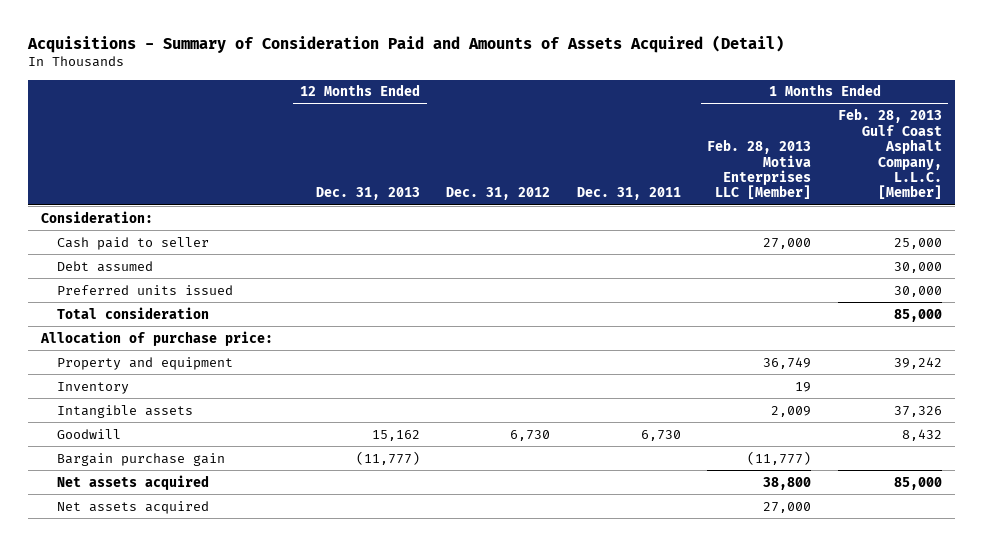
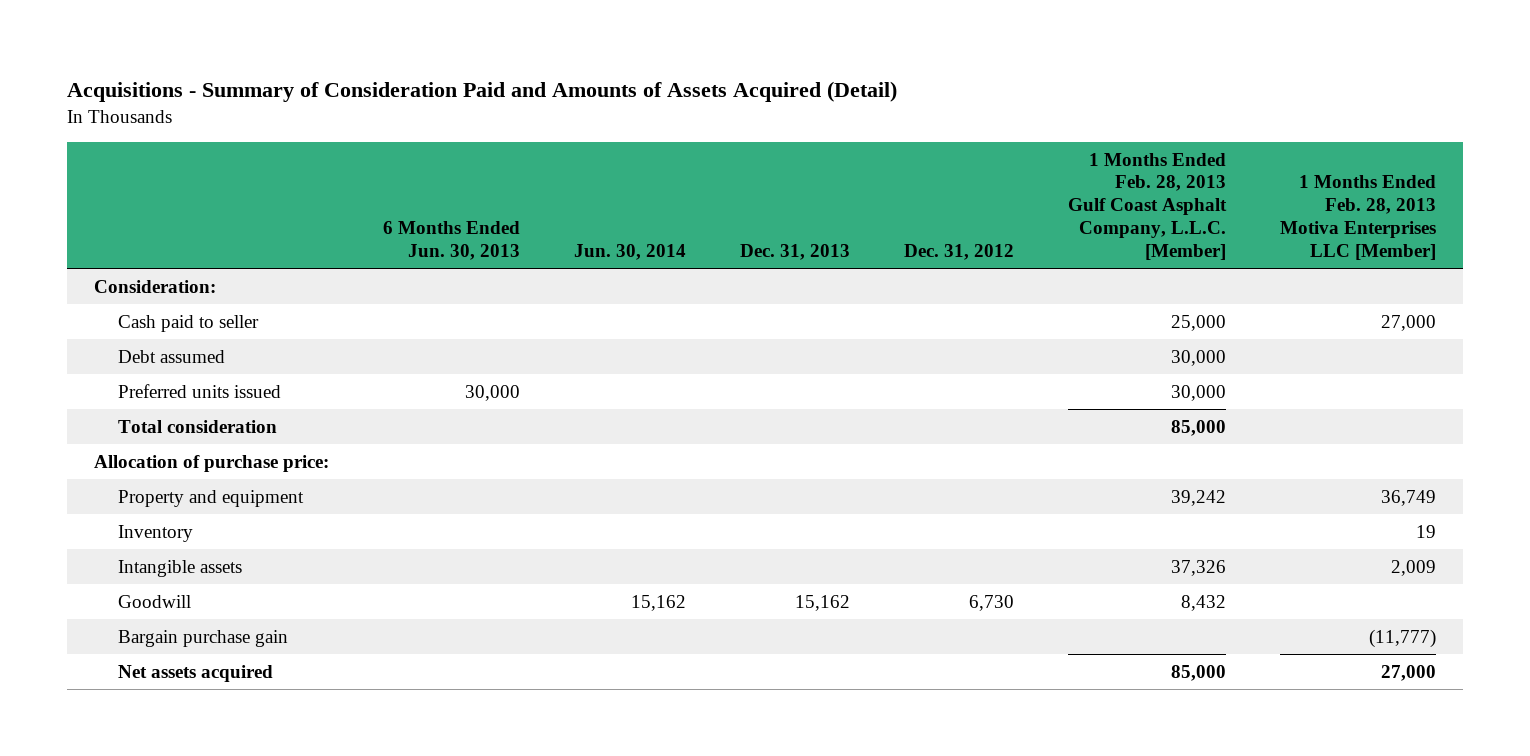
- | 12 Months Ended Dec. 31, 2013 | Dec. 31, 2012 | Dec. 31, 2011 | 1 Months Ended Feb. 28, 2013 Motiva Enterprises LLC [Member] | 1 Months Ended Feb. 28, 2013 Gulf Coast Asphalt Company, L.L.C. [Member]
+ | 6 Months Ended Jun. 30, 2013 | Jun. 30, 2014 | Dec. 31, 2013 | Dec. 31, 2012 | 1 Months Ended Feb. 28, 2013 Gulf Coast Asphalt Company, L.L.C. [Member] | 1 Months Ended Feb. 28, 2013 Motiva Enterprises LLC [Member]
- Net assets acquired | | | | 38,800 | 85,000
- Net assets acquired | | | | 27,000 |
+ Net assets acquired | | | | | 85,000 | 27,000

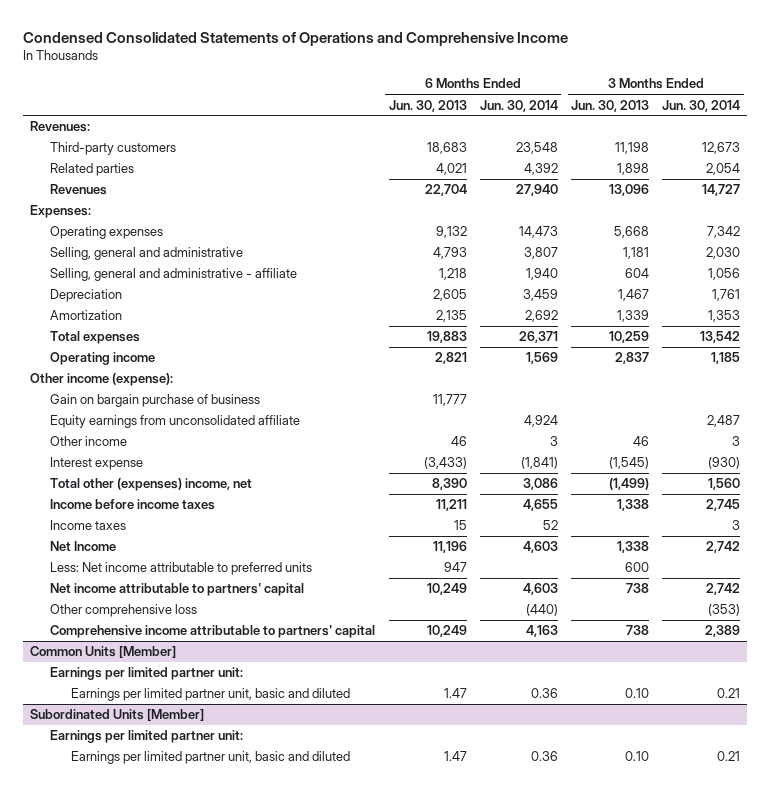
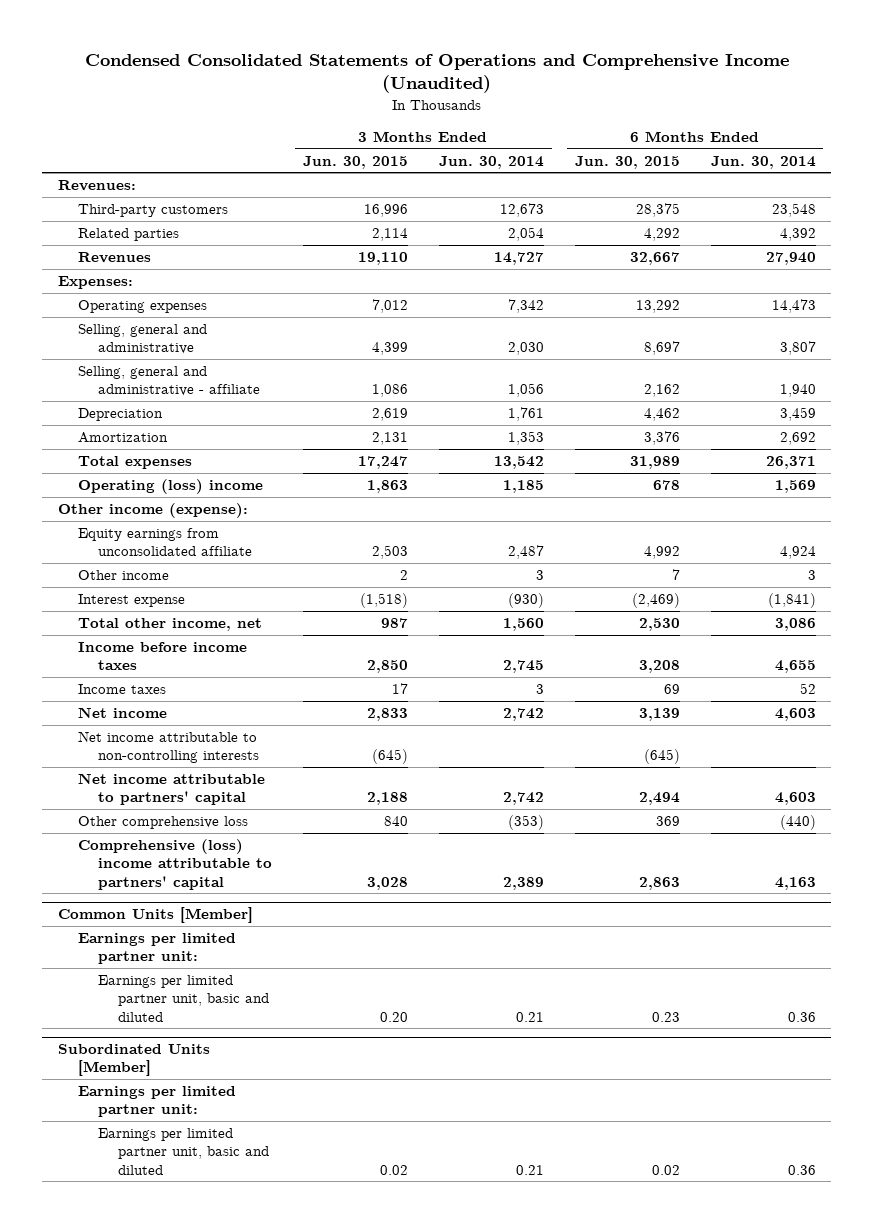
- Condensed Consolidated Statements of Operations and Comprehensive Income
+ Condensed Consolidated Statements of Operations and Comprehensive Income (Unaudited)
- | 6 Months Ended Jun. 30, 2013 | 6 Months Ended Jun. 30, 2014 | 3 Months Ended Jun. 30, 2013 | 3 Months Ended Jun. 30, 2014
+ | 3 Months Ended Jun. 30, 2015 | 3 Months Ended Jun. 30, 2014 | 6 Months Ended Jun. 30, 2015 | 6 Months Ended Jun. 30, 2014
- Operating income | 2,821 | 1,569 | 2,837 | 1,185
+ Operating (loss) income | 1,863 | 1,185 | 678 | 1,569
- Gain on bargain purchase of business | 11,777 | | |
- Total other (expenses) income, net | 8,390 | 3,086 | (1,499) | 1,560
+ Total other income, net | 987 | 1,560 | 2,530 | 3,086
- Net Income | 11,196 | 4,603 | 1,338 | 2,742
- Less: Net income attributable to preferred units | 947 | | 600 |
+ Net income | 2,833 | 2,742 | 3,139 | 4,603
+ Net income attributable to non-controlling interests | (645) | | (645) |
- Comprehensive income attributable to partners' capital | 10,249 | 4,163 | 738 | 2,389
+ Comprehensive (loss) income attributable to partners' capital | 3,028 | 2,389 | 2,863 | 4,163

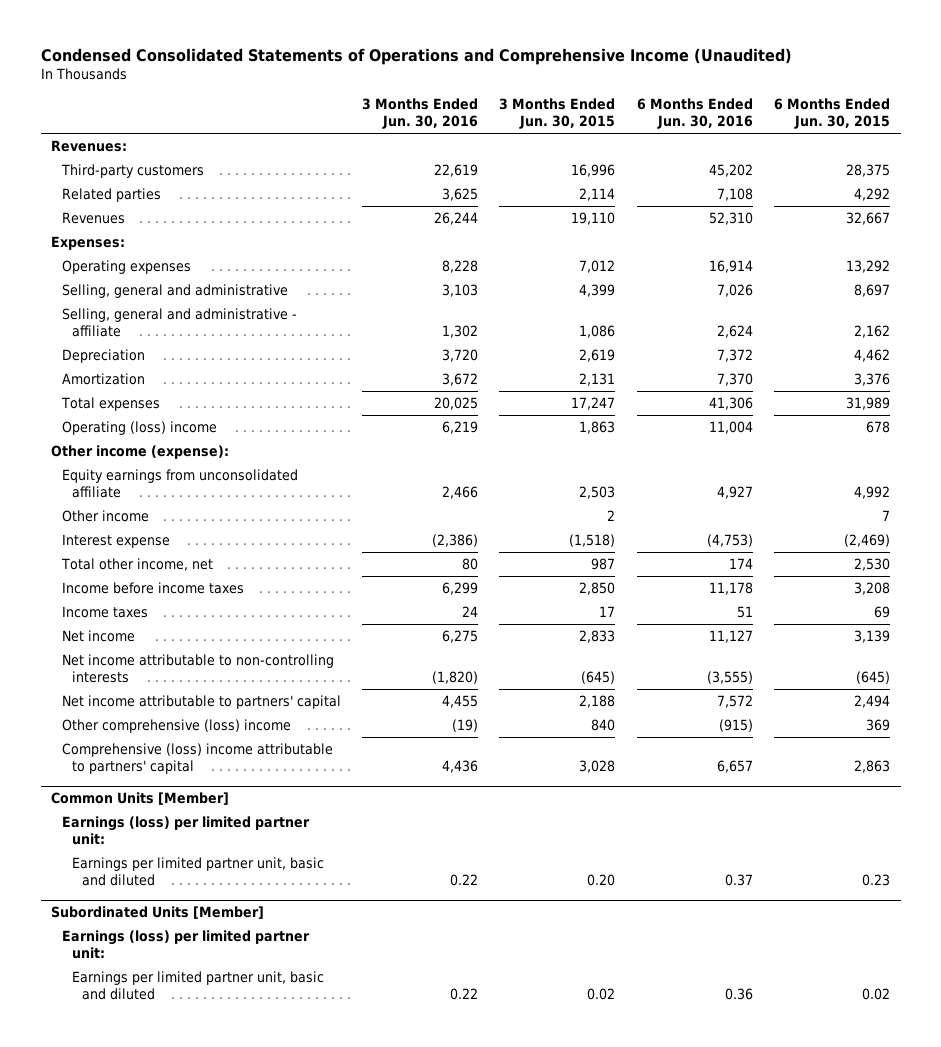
- | 3 Months Ended Jun. 30, 2015 | 3 Months Ended Jun. 30, 2014 | 6 Months Ended Jun. 30, 2015 | 6 Months Ended Jun. 30, 2014
+ | 3 Months Ended Jun. 30, 2016 | 3 Months Ended Jun. 30, 2015 | 6 Months Ended Jun. 30, 2016 | 6 Months Ended Jun. 30, 2015
- Other comprehensive loss | 840 | (353) | 369 | (440)
+ Other comprehensive (loss) income | (19) | 840 | (915) | 369
@ Common Units [Member]
- Earnings per limited partner unit:
+ Earnings (loss) per limited partner unit:
@ Subordinated Units [Member]
- Earnings per limited partner unit:
+ Earnings (loss) per limited partner unit:

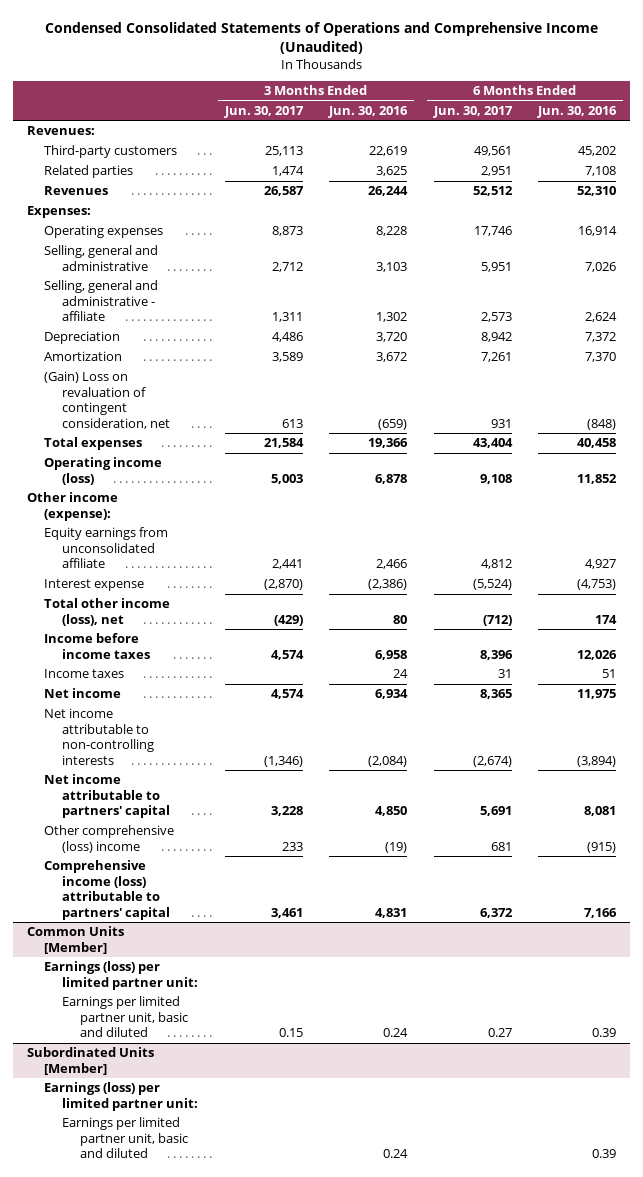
- | 3 Months Ended Jun. 30, 2016 | 3 Months Ended Jun. 30, 2015 | 6 Months Ended Jun. 30, 2016 | 6 Months Ended Jun. 30, 2015
+ | 3 Months Ended Jun. 30, 2017 | 3 Months Ended Jun. 30, 2016 | 6 Months Ended Jun. 30, 2017 | 6 Months Ended Jun. 30, 2016
- Total expenses | 20,025 | 17,247 | 41,306 | 31,989
- Operating (loss) income | 6,219 | 1,863 | 11,004 | 678
+ (Gain) Loss on revaluation of contingent consideration, net | 613 | (659) | 931 | (848)
+ Total expenses | 21,584 | 19,366 | 43,404 | 40,458
+ Operating income (loss) | 5,003 | 6,878 | 9,108 | 11,852
- Other income | | 2 | | 7
- Total other income, net | 80 | 987 | 174 | 2,530
- Income before income taxes | 6,299 | 2,850 | 11,178 | 3,208
+ Total other income (loss), net | (429) | 80 | (712) | 174
+ Income before income taxes | 4,574 | 6,958 | 8,396 | 12,026
- Net income | 6,275 | 2,833 | 11,127 | 3,139
- Net income attributable to non-controlling interests | (1,820) | (645) | (3,555) | (645)
- Net income attributable to partners' capital | 4,455 | 2,188 | 7,572 | 2,494
+ Net income | 4,574 | 6,934 | 8,365 | 11,975
+ Net income attributable to non-controlling interests | (1,346) | (2,084) | (2,674) | (3,894)
+ Net income attributable to partners' capital | 3,228 | 4,850 | 5,691 | 8,081
- Comprehensive (loss) income attributable to partners' capital | 4,436 | 3,028 | 6,657 | 2,863
+ Comprehensive income (loss) attributable to partners' capital | 3,461 | 4,831 | 6,372 | 7,166
@ Common Units [Member]
- Earnings per limited partner unit, basic and diluted | 0.22 | 0.20 | 0.37 | 0.23
+ Earnings per limited partner unit, basic and diluted | 0.15 | 0.24 | 0.27 | 0.39
@ Subordinated Units [Member]
- Earnings per limited partner unit, basic and diluted | 0.22 | 0.02 | 0.36 | 0.02
+ Earnings per limited partner unit, basic and diluted | | 0.24 | | 0.39

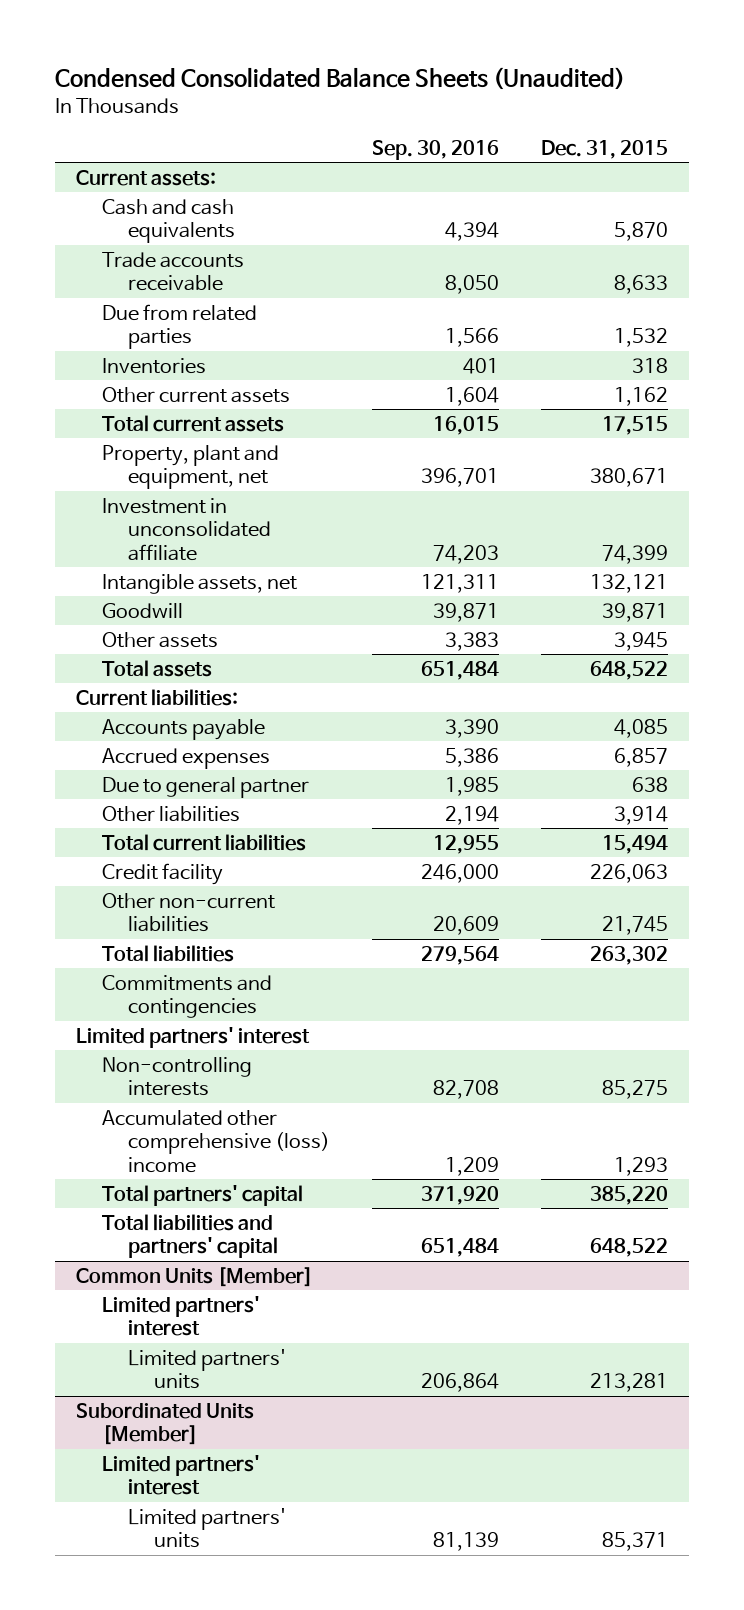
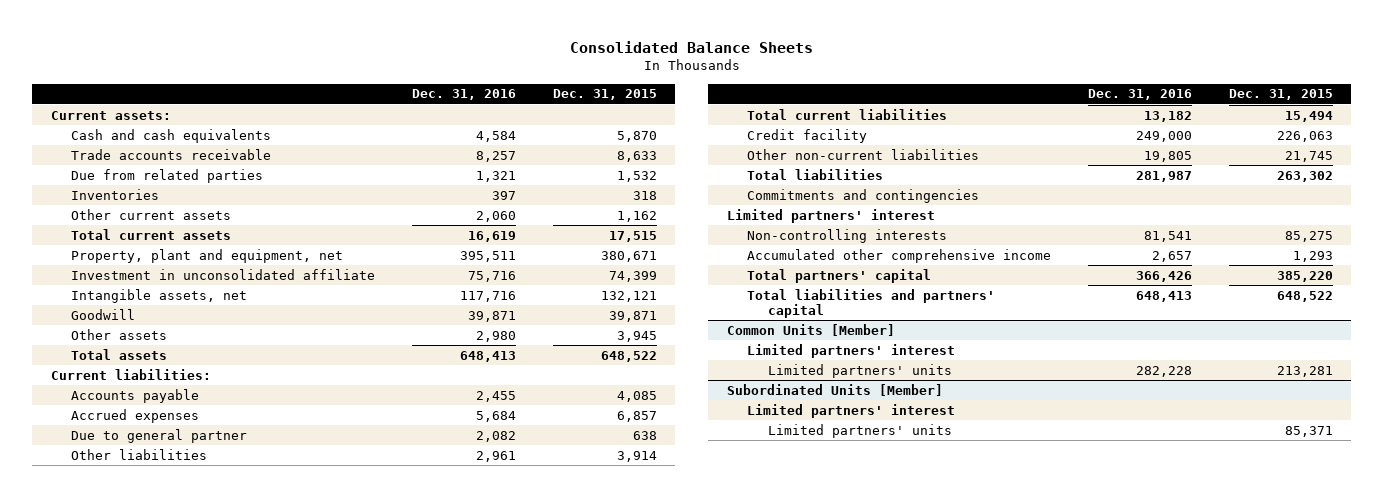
- Condensed Consolidated Balance Sheets (Unaudited)
+ Consolidated Balance Sheets
- | Sep. 30, 2016 | Dec. 31, 2015
+ | Dec. 31, 2016 | Dec. 31, 2015
- Accumulated other comprehensive (loss) income | 1,209 | 1,293
+ Accumulated other comprehensive income | 2,657 | 1,293

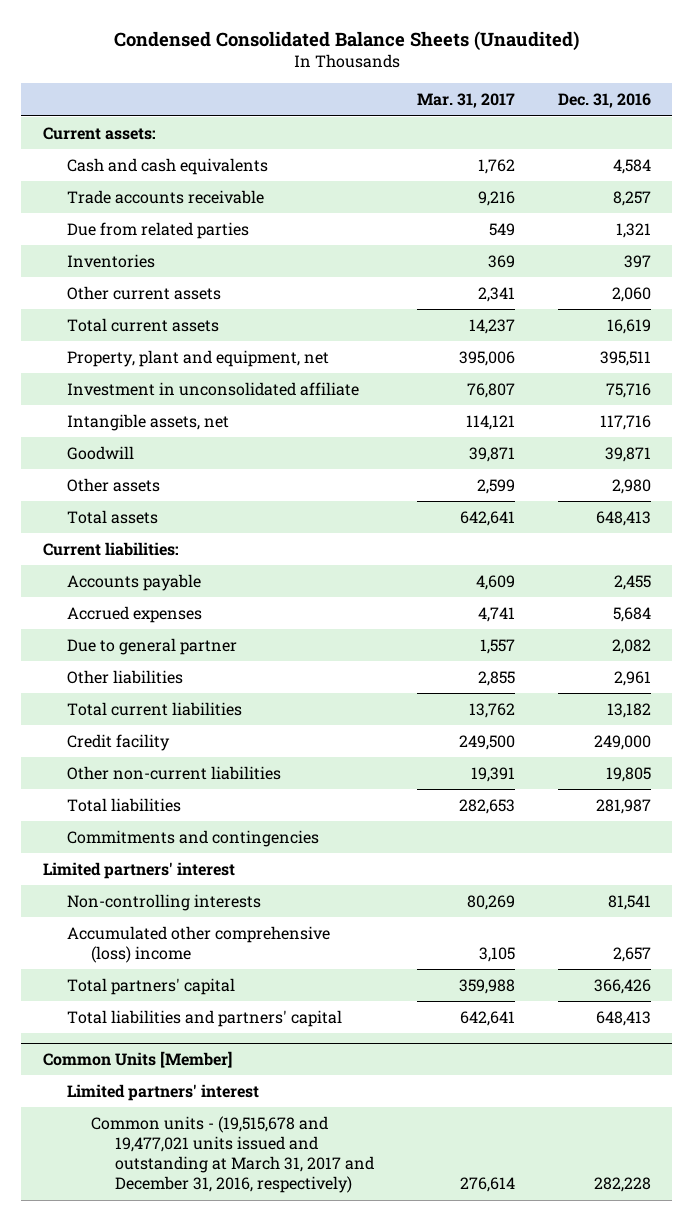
- Consolidated Balance Sheets
+ Condensed Consolidated Balance Sheets (Unaudited)
- | Dec. 31, 2016 | Dec. 31, 2015
+ | Mar. 31, 2017 | Dec. 31, 2016
- Accumulated other comprehensive income | 2,657 | 1,293
+ Accumulated other comprehensive (loss) income | 3,105 | 2,657
@ Common Units [Member]
- Limited partners' units | 282,228 | 213,281
- Subordinated Units [Member]
- Limited partners' interest
- Limited partners' units | | 85,371
@ Common Units [Member]
+ Common units - (19,515,678 and 19,477,021 units issued and outstanding at March 31, 2017 and December 31, 2016, respectively) | 276,614 | 282,228

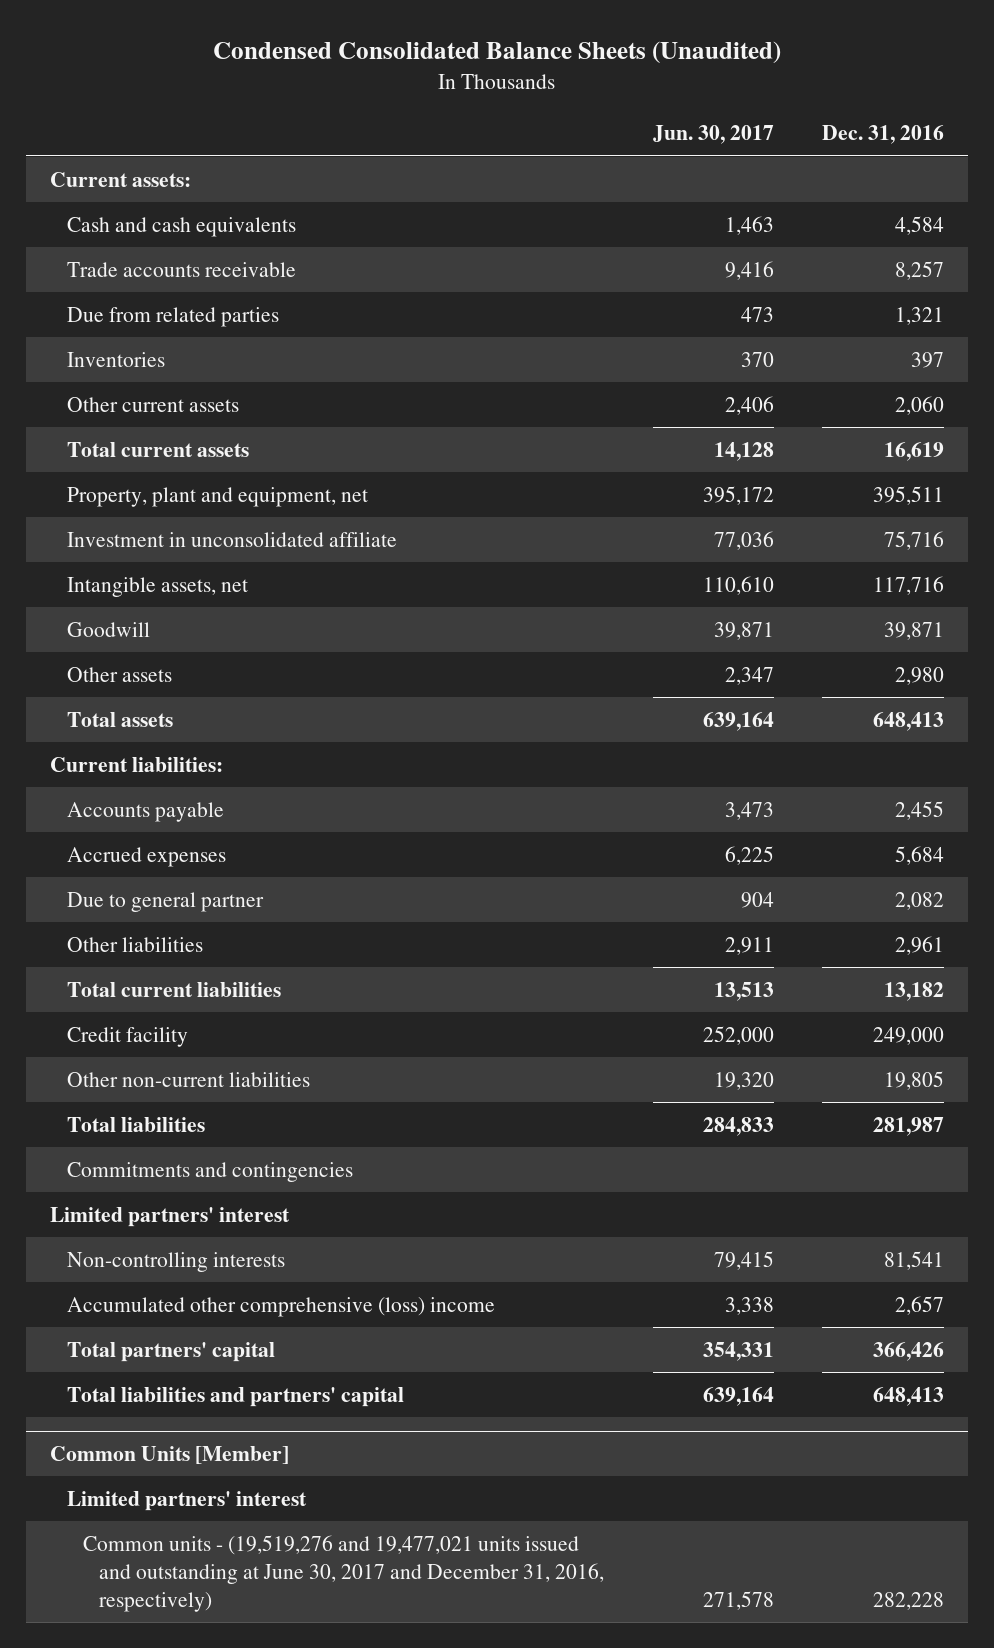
- | Mar. 31, 2017 | Dec. 31, 2016
+ | Jun. 30, 2017 | Dec. 31, 2016
@ Common Units [Member]
- Common units - (19,515,678 and 19,477,021 units issued and outstanding at March 31, 2017 and December 31, 2016, respectively) | 276,614 | 282,228
+ Common units - (19,519,276 and 19,477,021 units issued and outstanding at June 30, 2017 and December 31, 2016, respectively) | 271,578 | 282,228

